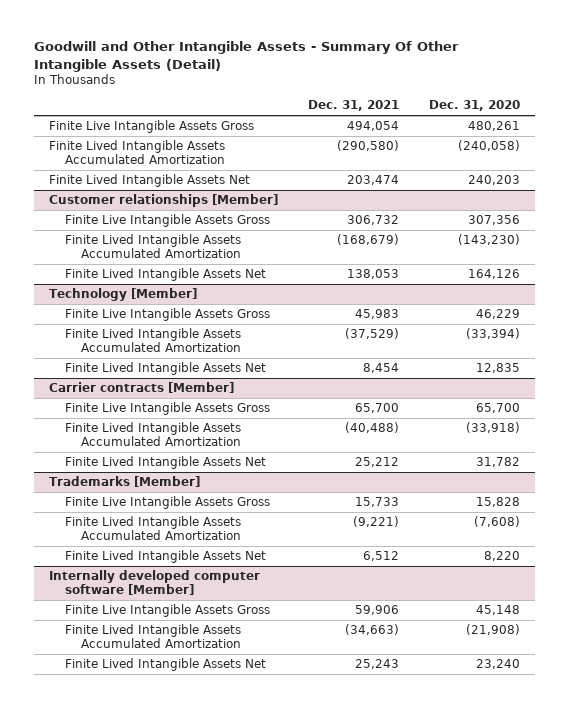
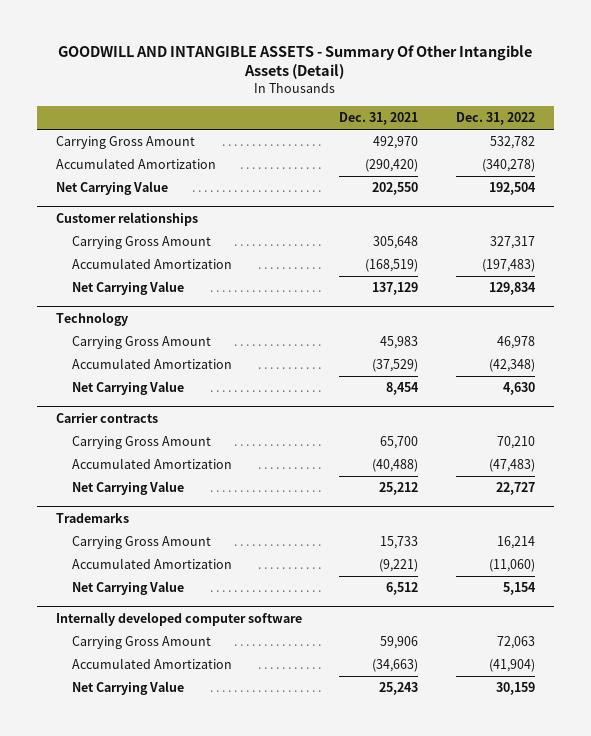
- Goodwill and Other Intangible Assets - Summary Of Other Intangible Assets (Detail)
+ GOODWILL AND INTANGIBLE ASSETS - Summary Of Other Intangible Assets (Detail)
- | Dec. 31, 2021 | Dec. 31, 2020
+ | Dec. 31, 2021 | Dec. 31, 2022
- Finite Live Intangible Assets Gross | 494,054 | 480,261
- Finite Lived Intangible Assets Accumulated Amortization | (290,580) | (240,058)
- Finite Lived Intangible Assets Net | 203,474 | 240,203
- Customer relationships [Member]
- Finite Live Intangible Assets Gross | 306,732 | 307,356
- Finite Lived Intangible Assets Accumulated Amortization | (168,679) | (143,230)
- Finite Lived Intangible Assets Net | 138,053 | 164,126
- Technology [Member]
- Finite Live Intangible Assets Gross | 45,983 | 46,229
- Finite Lived Intangible Assets Accumulated Amortization | (37,529) | (33,394)
- Finite Lived Intangible Assets Net | 8,454 | 12,835
- Carrier contracts [Member]
- Finite Live Intangible Assets Gross | 65,700 | 65,700
- Finite Lived Intangible Assets Accumulated Amortization | (40,488) | (33,918)
- Finite Lived Intangible Assets Net | 25,212 | 31,782
- Trademarks [Member]
- Finite Live Intangible Assets Gross | 15,733 | 15,828
- Finite Lived Intangible Assets Accumulated Amortization | (9,221) | (7,608)
- Finite Lived Intangible Assets Net | 6,512 | 8,220
- Internally developed computer software [Member]
- Finite Live Intangible Assets Gross | 59,906 | 45,148
- Finite Lived Intangible Assets Accumulated Amortization | (34,663) | (21,908)
- Finite Lived Intangible Assets Net | 25,243 | 23,240
+ Carrying Gross Amount | 492,970 | 532,782
+ Accumulated Amortization | (290,420) | (340,278)
+ Net Carrying Value | 202,550 | 192,504
+ Customer relationships
+ Carrying Gross Amount | 305,648 | 327,317
+ Accumulated Amortization | (168,519) | (197,483)
+ Net Carrying Value | 137,129 | 129,834
+ Technology
+ Carrying Gross Amount | 45,983 | 46,978
+ Accumulated Amortization | (37,529) | (42,348)
+ Net Carrying Value | 8,454 | 4,630
+ Carrier contracts
+ Carrying Gross Amount | 65,700 | 70,210
+ Accumulated Amortization | (40,488) | (47,483)
+ Net Carrying Value | 25,212 | 22,727
+ Trademarks
+ Carrying Gross Amount | 15,733 | 16,214
+ Accumulated Amortization | (9,221) | (11,060)
+ Net Carrying Value | 6,512 | 5,154
+ Internally developed computer software
+ Carrying Gross Amount | 59,906 | 72,063
+ Accumulated Amortization | (34,663) | (41,904)
+ Net Carrying Value | 25,243 | 30,159

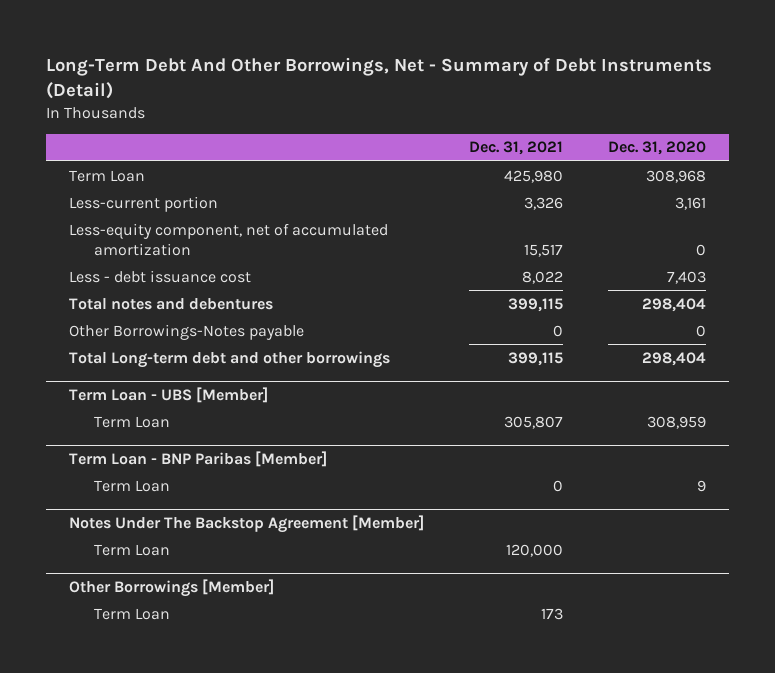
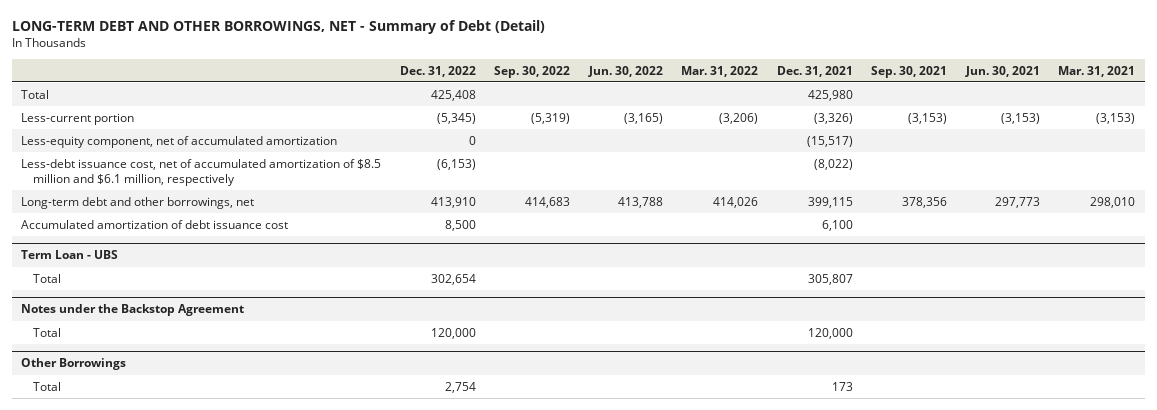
- Long-Term Debt And Other Borrowings, Net - Summary of Debt Instruments (Detail)
+ LONG-TERM DEBT AND OTHER BORROWINGS, NET - Summary of Debt (Detail)
- | Dec. 31, 2021 | Dec. 31, 2020
+ | Dec. 31, 2022 | Sep. 30, 2022 | Jun. 30, 2022 | Mar. 31, 2022 | Dec. 31, 2021 | Sep. 30, 2021 | Jun. 30, 2021 | Mar. 31, 2021
- Term Loan | 425,980 | 308,968
- Less-current portion | 3,326 | 3,161
- Less-equity component, net of accumulated amortization | 15,517 | 0
- Less - debt issuance cost | 8,022 | 7,403
- Total notes and debentures | 399,115 | 298,404
- Other Borrowings-Notes payable | 0 | 0
- Total Long-term debt and other borrowings | 399,115 | 298,404
- Term Loan - UBS [Member]
- Term Loan | 305,807 | 308,959
- Term Loan - BNP Paribas [Member]
- Term Loan | 0 | 9
- Notes Under The Backstop Agreement [Member]
- Term Loan | 120,000 |
- Other Borrowings [Member]
- Term Loan | 173 |
+ Total | 425,408 | | | | 425,980 | | |
+ Less-current portion | (5,345) | (5,319) | (3,165) | (3,206) | (3,326) | (3,153) | (3,153) | (3,153)
+ Less-equity component, net of accumulated amortization | 0 | | | | (15,517) | | |
+ Less-debt issuance cost, net of accumulated amortization of $8.5 million and $6.1 million, respectively | (6,153) | | | | (8,022) | | |
+ Long-term debt and other borrowings, net | 413,910 | 414,683 | 413,788 | 414,026 | 399,115 | 378,356 | 297,773 | 298,010
+ Accumulated amortization of debt issuance cost | 8,500 | | | | 6,100 | | |
+ Term Loan - UBS
+ Total | 302,654 | | | | 305,807 | | |
+ Notes under the Backstop Agreement
+ Total | 120,000 | | | | 120,000 | | |
+ Other Borrowings
+ Total | 2,754 | | | | 173 | | |

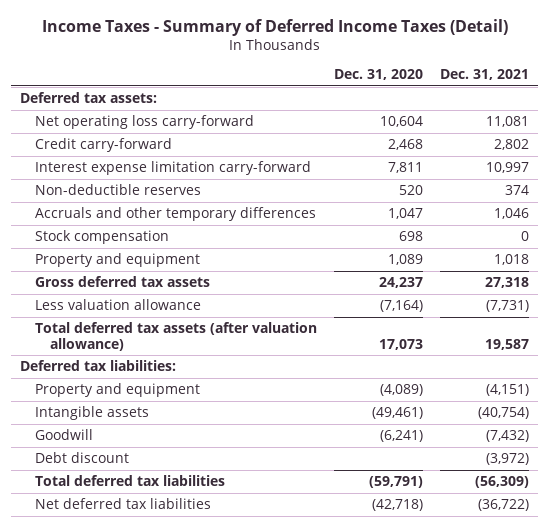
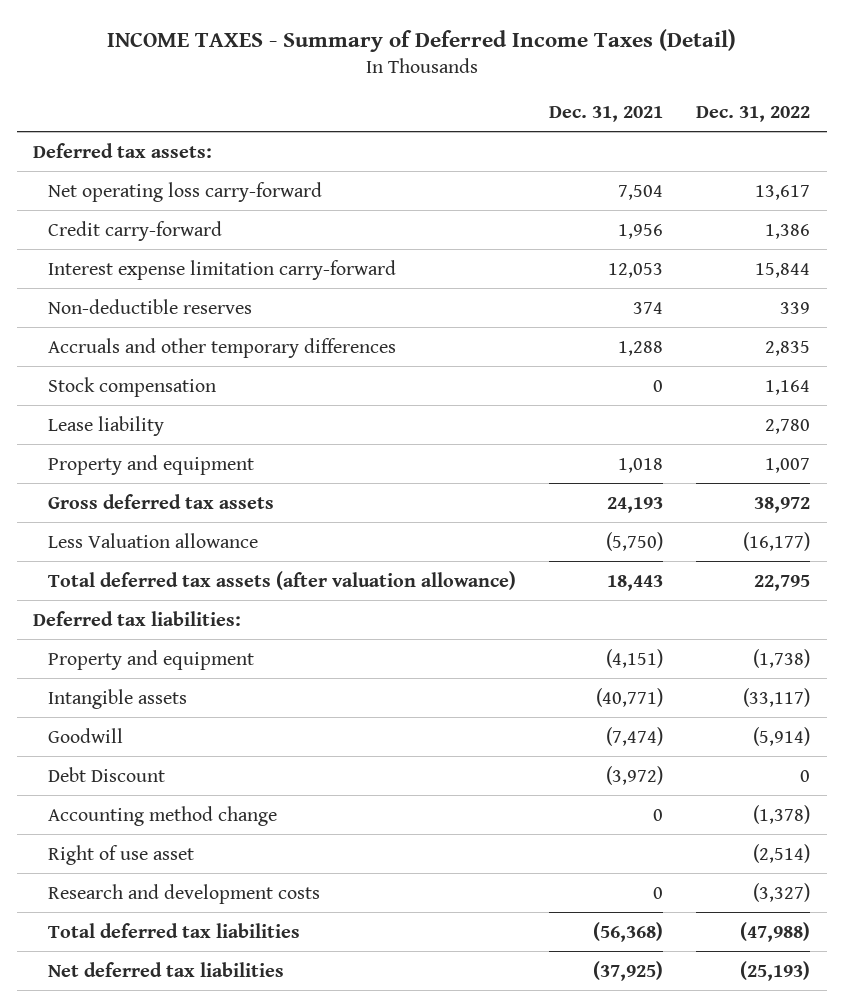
- Income Taxes - Summary of Deferred Income Taxes (Detail)
+ INCOME TAXES - Summary of Deferred Income Taxes (Detail)
- | Dec. 31, 2020 | Dec. 31, 2021
+ | Dec. 31, 2021 | Dec. 31, 2022
- Net operating loss carry-forward | 10,604 | 11,081
- Credit carry-forward | 2,468 | 2,802
- Interest expense limitation carry-forward | 7,811 | 10,997
+ Net operating loss carry-forward | 7,504 | 13,617
+ Credit carry-forward | 1,956 | 1,386
+ Interest expense limitation carry-forward | 12,053 | 15,844
- Accruals and other temporary differences | 1,047 | 1,046
+ Accruals and other temporary differences | 1,288 | 2,835
+ Lease liability | | 2,780
- Gross deferred tax assets | 24,237 | 27,318
- Less valuation allowance | (7,164) | (7,731)
- Total deferred tax assets (after valuation allowance) | 17,073 | 19,587
+ Gross deferred tax assets | 24,193 | 38,972
+ Less Valuation allowance | (5,750) | (16,177)
+ Total deferred tax assets (after valuation allowance) | 18,443 | 22,795
- Intangible assets | (49,461) | (40,754)
- Goodwill | (6,241) | (7,432)
- Debt discount | | (3,972)
- Total deferred tax liabilities | (59,791) | (56,309)
- Net deferred tax liabilities | (42,718) | (36,722)
+ Intangible assets | (40,771) | (33,117)
+ Goodwill | (7,474) | (5,914)
+ Debt Discount | (3,972) | 0
+ Accounting method change | 0 | (1,378)
+ Right of use asset | | (2,514)
+ Research and development costs | 0 | (3,327)
+ Total deferred tax liabilities | (56,368) | (47,988)
+ Net deferred tax liabilities | (37,925) | (25,193)

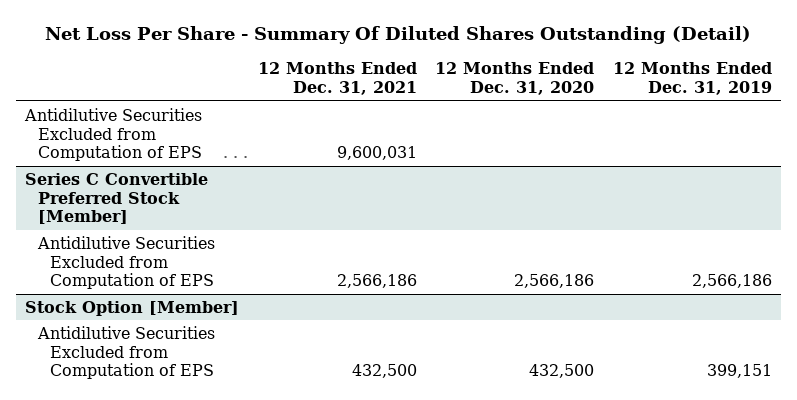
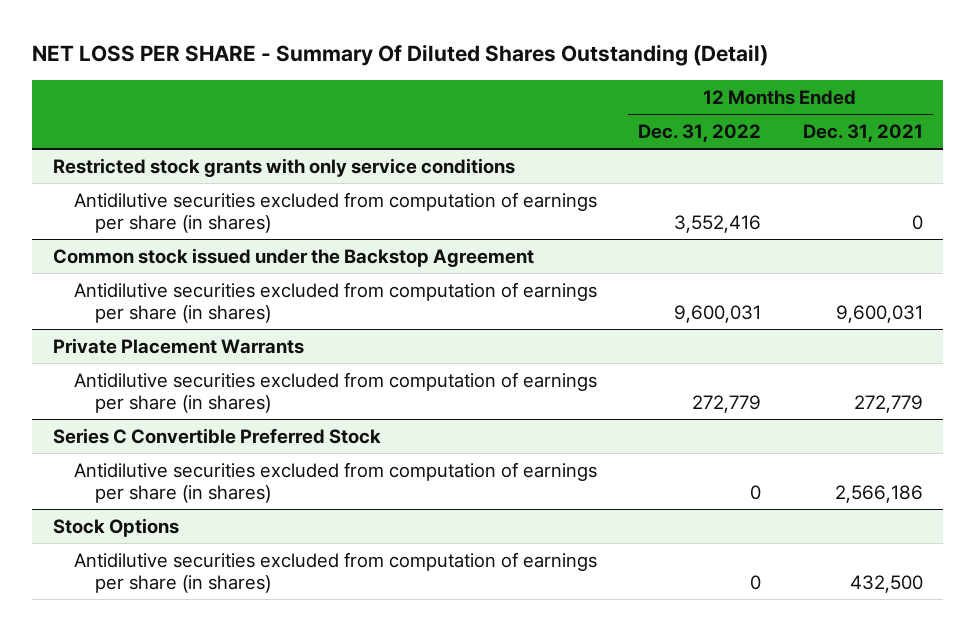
- Net Loss Per Share - Summary Of Diluted Shares Outstanding (Detail)
+ NET LOSS PER SHARE - Summary Of Diluted Shares Outstanding (Detail)
- | 12 Months Ended Dec. 31, 2021 | 12 Months Ended Dec. 31, 2020 | 12 Months Ended Dec. 31, 2019
+ | 12 Months Ended Dec. 31, 2022 | 12 Months Ended Dec. 31, 2021
- Antidilutive Securities Excluded from Computation of EPS | 9,600,031 | |
- Series C Convertible Preferred Stock [Member]
- Antidilutive Securities Excluded from Computation of EPS | 2,566,186 | 2,566,186 | 2,566,186
- Stock Option [Member]
- Antidilutive Securities Excluded from Computation of EPS | 432,500 | 432,500 | 399,151
+ Restricted stock grants with only service conditions
+ Antidilutive securities excluded from computation of earnings per share (in shares) | 3,552,416 | 0
+ Common stock issued under the Backstop Agreement
+ Antidilutive securities excluded from computation of earnings per share (in shares) | 9,600,031 | 9,600,031
+ Private Placement Warrants
+ Antidilutive securities excluded from computation of earnings per share (in shares) | 272,779 | 272,779
+ Series C Convertible Preferred Stock
+ Antidilutive securities excluded from computation of earnings per share (in shares) | 0 | 2,566,186
+ Stock Options
+ Antidilutive securities excluded from computation of earnings per share (in shares) | 0 | 432,500

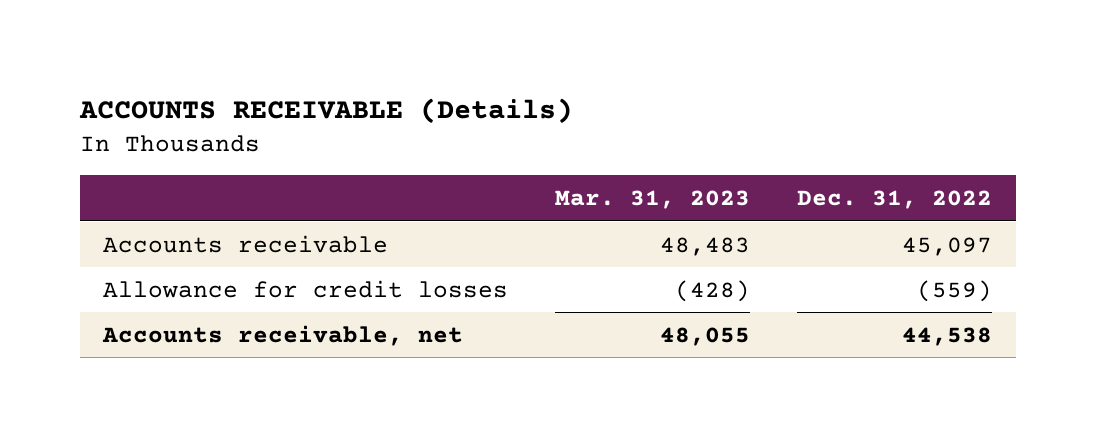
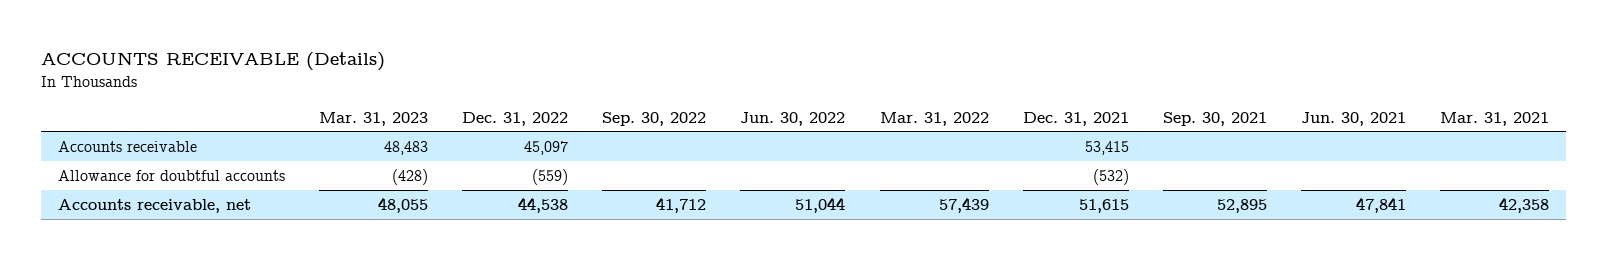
- | Mar. 31, 2023 | Dec. 31, 2022
+ | Mar. 31, 2023 | Dec. 31, 2022 | Sep. 30, 2022 | Jun. 30, 2022 | Mar. 31, 2022 | Dec. 31, 2021 | Sep. 30, 2021 | Jun. 30, 2021 | Mar. 31, 2021
- Allowance for credit losses | (428) | (559)
+ Allowance for doubtful accounts | (428) | (559) | | | | (532) | | |

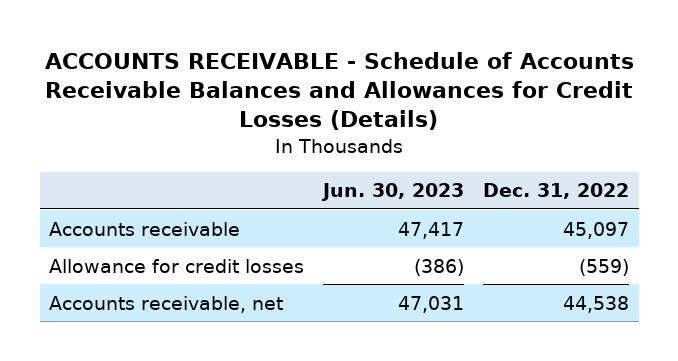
- ACCOUNTS RECEIVABLE (Details)
+ ACCOUNTS RECEIVABLE - Schedule of Accounts Receivable Balances and Allowances for Credit Losses (Details)
- | Mar. 31, 2023 | Dec. 31, 2022 | Sep. 30, 2022 | Jun. 30, 2022 | Mar. 31, 2022 | Dec. 31, 2021 | Sep. 30, 2021 | Jun. 30, 2021 | Mar. 31, 2021
+ | Jun. 30, 2023 | Dec. 31, 2022
- Allowance for doubtful accounts | (428) | (559) | | | | (532) | | |
+ Allowance for credit losses | (386) | (559)

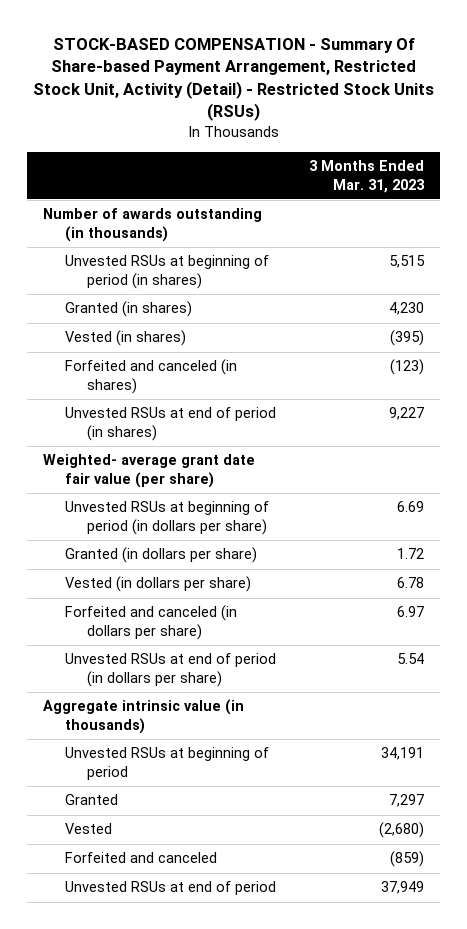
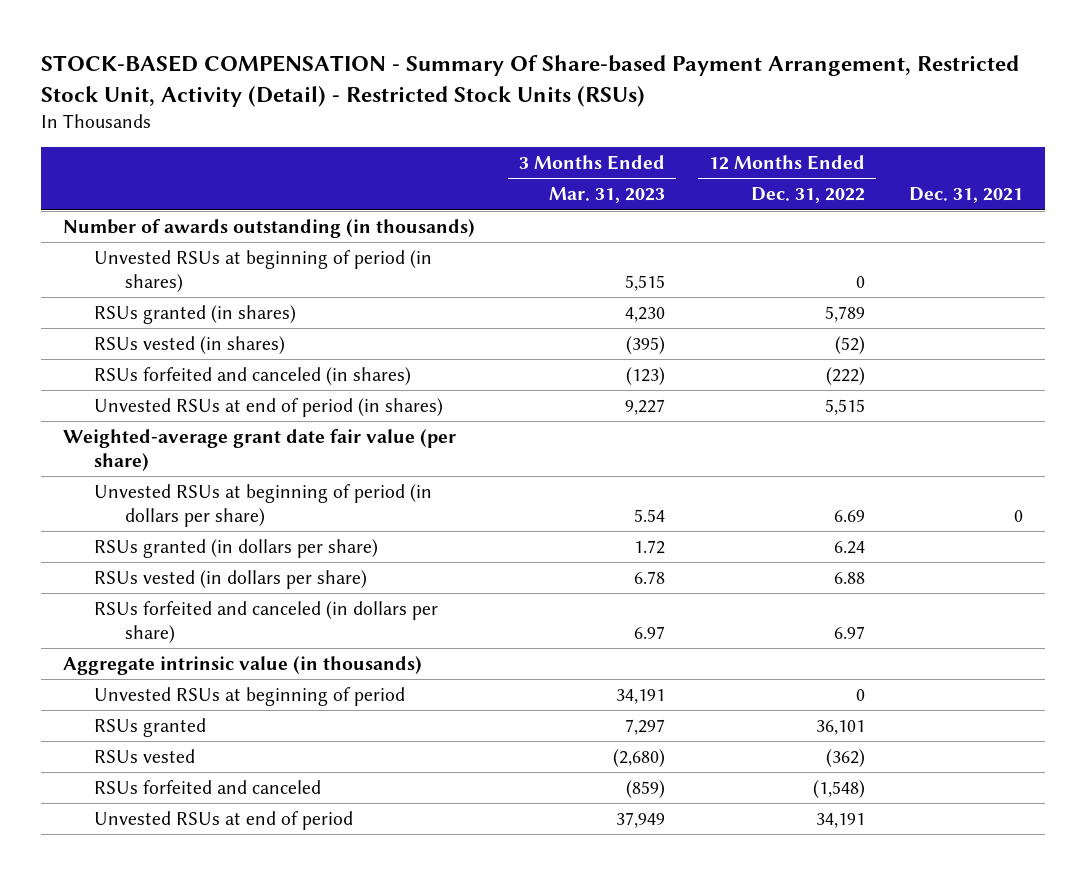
- | 3 Months Ended Mar. 31, 2023
+ | 3 Months Ended Mar. 31, 2023 | 12 Months Ended Dec. 31, 2022 | Dec. 31, 2021
- Granted (in shares) | 4,230
- Vested (in shares) | (395)
- Forfeited and canceled (in shares) | (123)
+ RSUs granted (in shares) | 4,230 | 5,789 |
+ RSUs vested (in shares) | (395) | (52) |
+ RSUs forfeited and canceled (in shares) | (123) | (222) |
- Weighted- average grant date fair value (per share)
- Unvested RSUs at beginning of period (in dollars per share) | 6.69
- Granted (in dollars per share) | 1.72
- Vested (in dollars per share) | 6.78
- Forfeited and canceled (in dollars per share) | 6.97
- Unvested RSUs at end of period (in dollars per share) | 5.54
+ Weighted-average grant date fair value (per share)
+ Unvested RSUs at beginning of period (in dollars per share) | 5.54 | 6.69 | 0
+ RSUs granted (in dollars per share) | 1.72 | 6.24 |
+ RSUs vested (in dollars per share) | 6.78 | 6.88 |
+ RSUs forfeited and canceled (in dollars per share) | 6.97 | 6.97 |
- Granted | 7,297
- Vested | (2,680)
- Forfeited and canceled | (859)
+ RSUs granted | 7,297 | 36,101 |
+ RSUs vested | (2,680) | (362) |
+ RSUs forfeited and canceled | (859) | (1,548) |

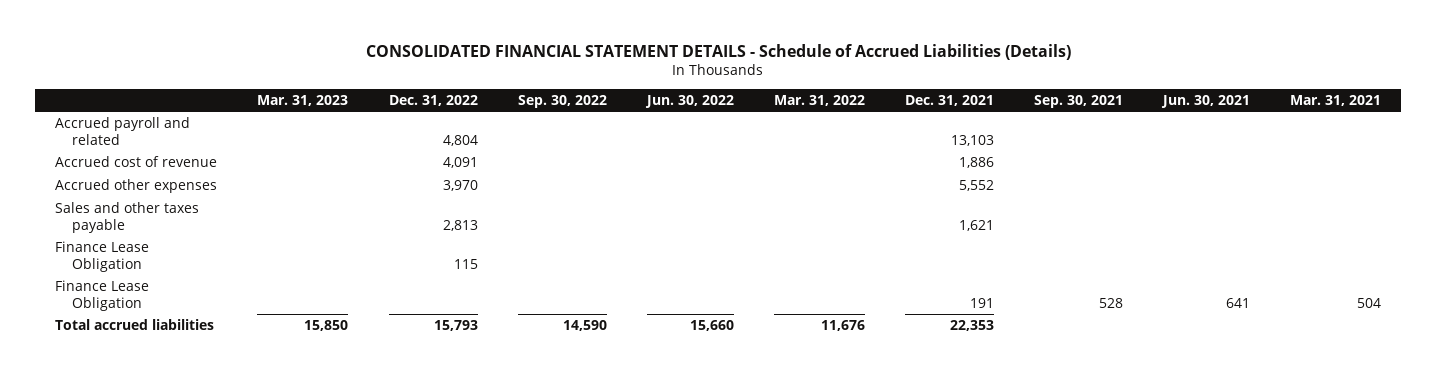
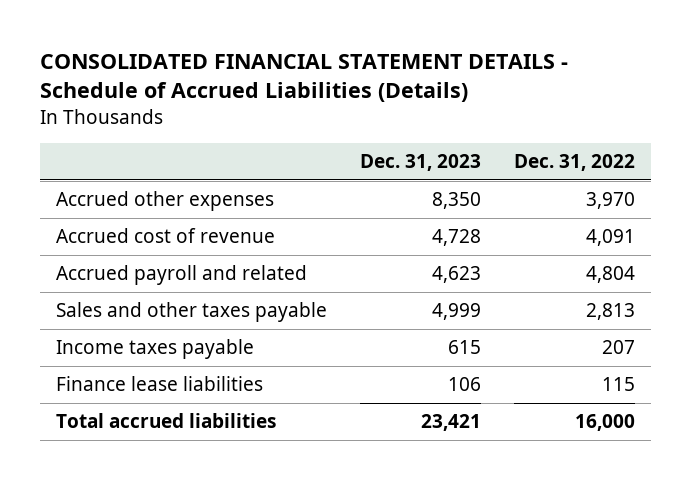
- | Mar. 31, 2023 | Dec. 31, 2022 | Sep. 30, 2022 | Jun. 30, 2022 | Mar. 31, 2022 | Dec. 31, 2021 | Sep. 30, 2021 | Jun. 30, 2021 | Mar. 31, 2021
+ | Dec. 31, 2023 | Dec. 31, 2022
moved down: Accrued cost of revenue | 4,728 | 4,091
moved down: Accrued payroll and related | 4,623 | 4,804
- Finance Lease Obligation | | 115 | | | | | | |
- Finance Lease Obligation | | | | | | 191 | 528 | 641 | 504
- Total accrued liabilities | 15,850 | 15,793 | 14,590 | 15,660 | 11,676 | 22,353 | | |
+ Income taxes payable | 615 | 207
+ Finance lease liabilities | 106 | 115
+ Total accrued liabilities | 23,421 | 16,000

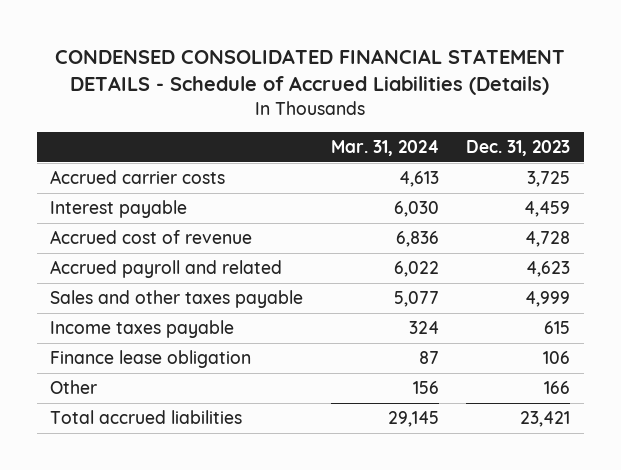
- CONSOLIDATED FINANCIAL STATEMENT DETAILS - Schedule of Accrued Liabilities (Details)
+ CONDENSED CONSOLIDATED FINANCIAL STATEMENT DETAILS - Schedule of Accrued Liabilities (Details)
- | Dec. 31, 2023 | Dec. 31, 2022
+ | Mar. 31, 2024 | Dec. 31, 2023
- Accrued other expenses | 8,350 | 3,970
+ Accrued carrier costs | 4,613 | 3,725
+ Interest payable | 6,030 | 4,459
- Finance lease liabilities | 106 | 115
+ Finance lease obligation | 87 | 106
+ Other | 156 | 166

